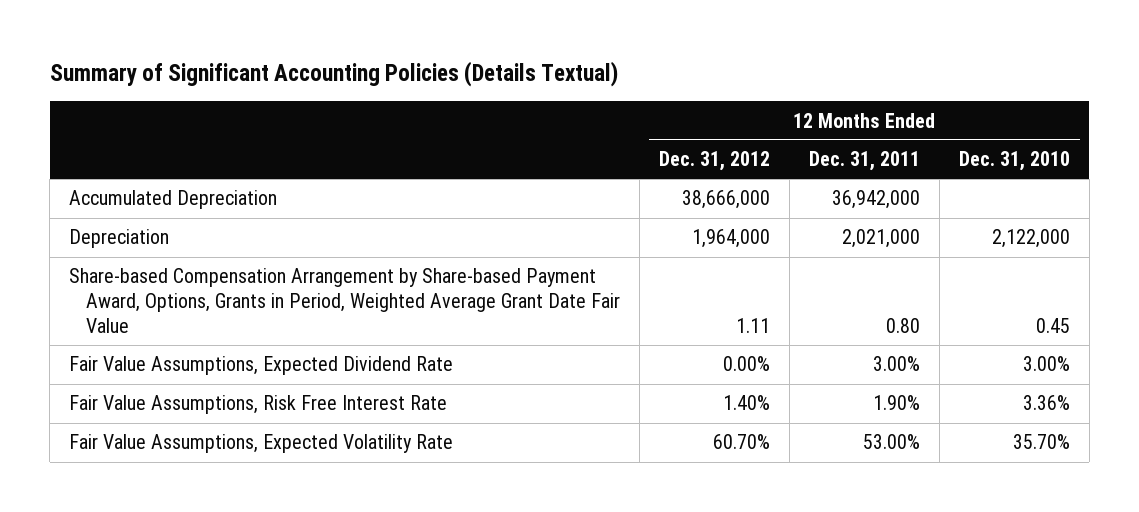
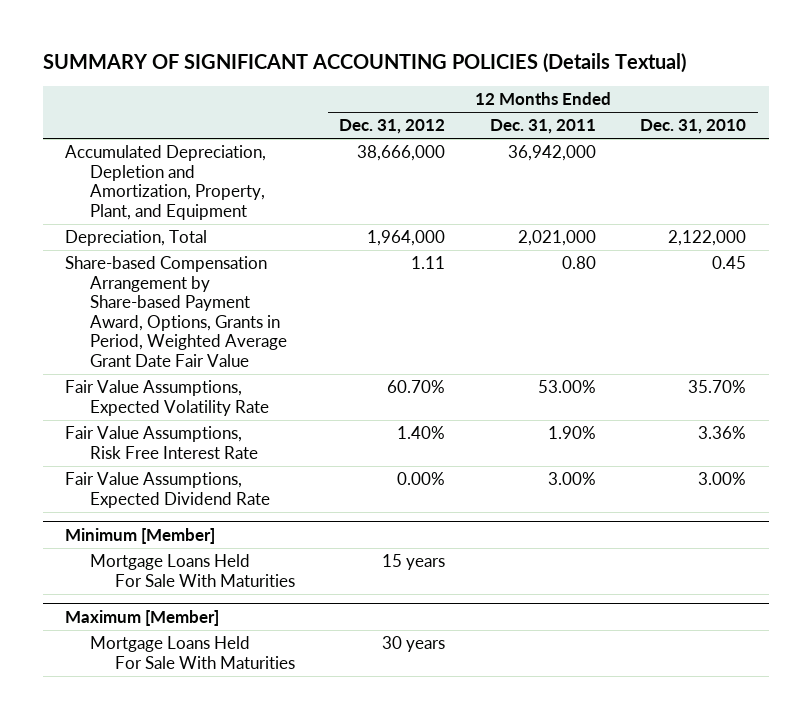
- Summary of Significant Accounting Policies (Details Textual)
+ SUMMARY OF SIGNIFICANT ACCOUNTING POLICIES (Details Textual)
- Accumulated Depreciation | 38,666,000 | 36,942,000 |
- Depreciation | 1,964,000 | 2,021,000 | 2,122,000
+ Accumulated Depreciation, Depletion and Amortization, Property, Plant, and Equipment | 38,666,000 | 36,942,000 |
+ Depreciation, Total | 1,964,000 | 2,021,000 | 2,122,000
moved down: Fair Value Assumptions, Risk Free Interest Rate | 1.40% | 1.90% | 3.36%
moved down: Fair Value Assumptions, Expected Dividend Rate | 0.00% | 3.00% | 3.00%
+ Minimum [Member]
+ Mortgage Loans Held For Sale With Maturities | 15 years | |
+ Maximum [Member]
+ Mortgage Loans Held For Sale With Maturities | 30 years | |

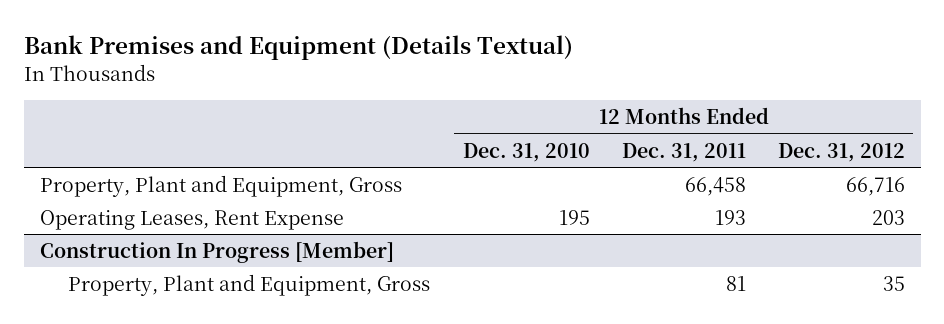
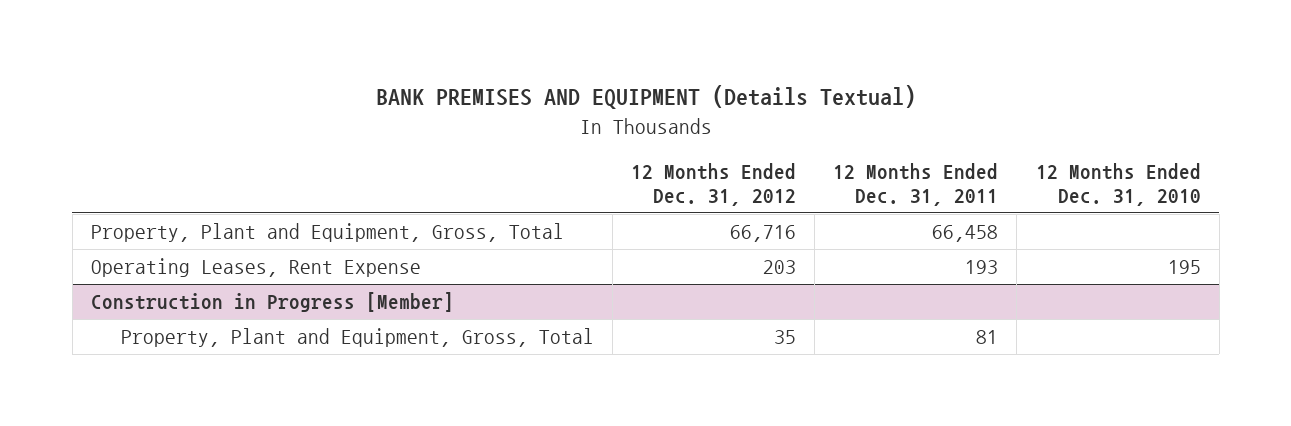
- Bank Premises and Equipment (Details Textual)
+ BANK PREMISES AND EQUIPMENT (Details Textual)
- | 12 Months Ended Dec. 31, 2010 | 12 Months Ended Dec. 31, 2011 | 12 Months Ended Dec. 31, 2012
+ | 12 Months Ended Dec. 31, 2012 | 12 Months Ended Dec. 31, 2011 | 12 Months Ended Dec. 31, 2010
- Property, Plant and Equipment, Gross | | 66,458 | 66,716
+ Property, Plant and Equipment, Gross, Total | 66,716 | 66,458 |
- Construction In Progress [Member]
- Property, Plant and Equipment, Gross | | 81 | 35
+ Construction in Progress [Member]
+ Property, Plant and Equipment, Gross, Total | 35 | 81 |

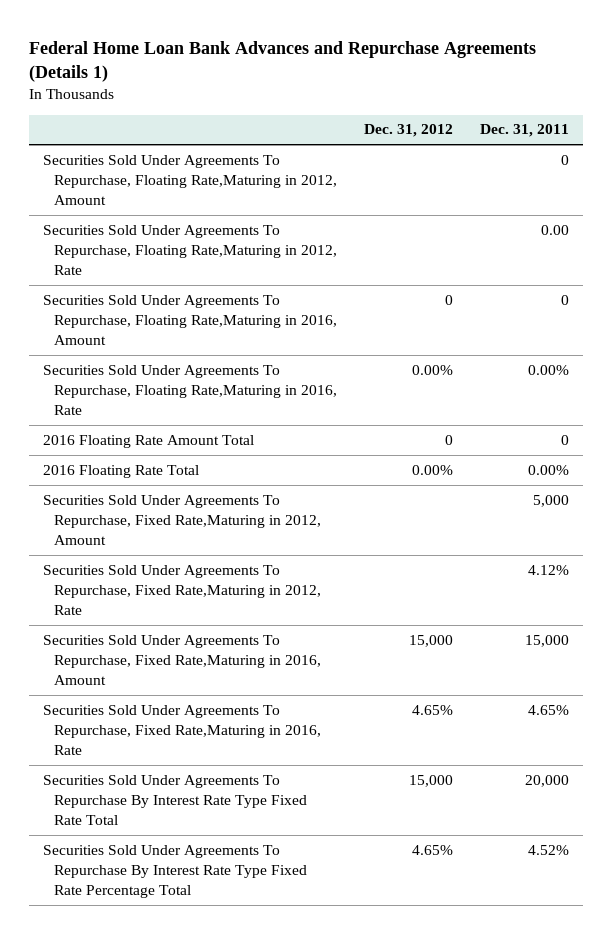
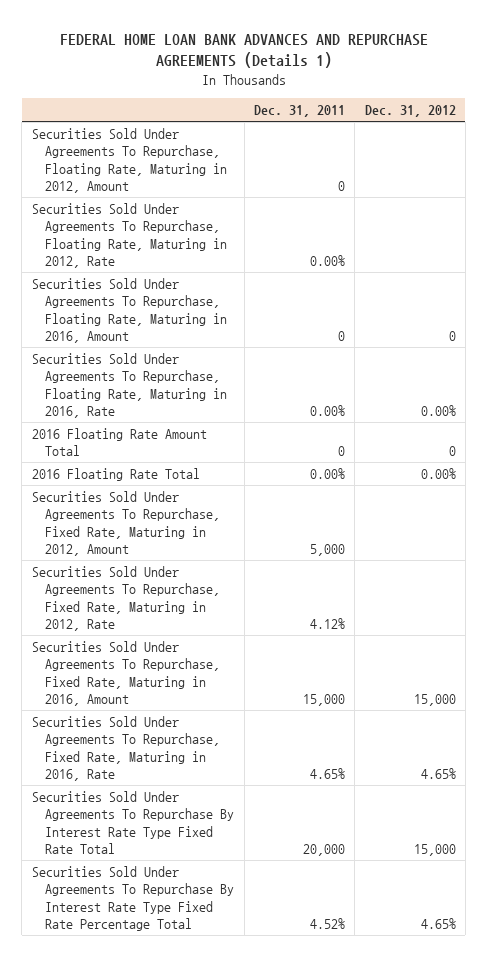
- Federal Home Loan Bank Advances and Repurchase Agreements (Details 1)
+ FEDERAL HOME LOAN BANK ADVANCES AND REPURCHASE AGREEMENTS (Details 1)
- | Dec. 31, 2012 | Dec. 31, 2011
+ | Dec. 31, 2011 | Dec. 31, 2012
- Securities Sold Under Agreements To Repurchase, Floating Rate,Maturing in 2012, Amount | | 0
- Securities Sold Under Agreements To Repurchase, Floating Rate,Maturing in 2012, Rate | | 0.00
- Securities Sold Under Agreements To Repurchase, Floating Rate,Maturing in 2016, Amount | 0 | 0
- Securities Sold Under Agreements To Repurchase, Floating Rate,Maturing in 2016, Rate | 0.00% | 0.00%
+ Securities Sold Under Agreements To Repurchase, Floating Rate, Maturing in 2012, Amount | 0 |
+ Securities Sold Under Agreements To Repurchase, Floating Rate, Maturing in 2012, Rate | 0.00% |
+ Securities Sold Under Agreements To Repurchase, Floating Rate, Maturing in 2016, Amount | 0 | 0
+ Securities Sold Under Agreements To Repurchase, Floating Rate, Maturing in 2016, Rate | 0.00% | 0.00%
- Securities Sold Under Agreements To Repurchase, Fixed Rate,Maturing in 2012, Amount | | 5,000
- Securities Sold Under Agreements To Repurchase, Fixed Rate,Maturing in 2012, Rate | | 4.12%
- Securities Sold Under Agreements To Repurchase, Fixed Rate,Maturing in 2016, Amount | 15,000 | 15,000
- Securities Sold Under Agreements To Repurchase, Fixed Rate,Maturing in 2016, Rate | 4.65% | 4.65%
+ Securities Sold Under Agreements To Repurchase, Fixed Rate, Maturing in 2012, Amount | 5,000 |
+ Securities Sold Under Agreements To Repurchase, Fixed Rate, Maturing in 2012, Rate | 4.12% |
+ Securities Sold Under Agreements To Repurchase, Fixed Rate, Maturing in 2016, Amount | 15,000 | 15,000
+ Securities Sold Under Agreements To Repurchase, Fixed Rate, Maturing in 2016, Rate | 4.65% | 4.65%

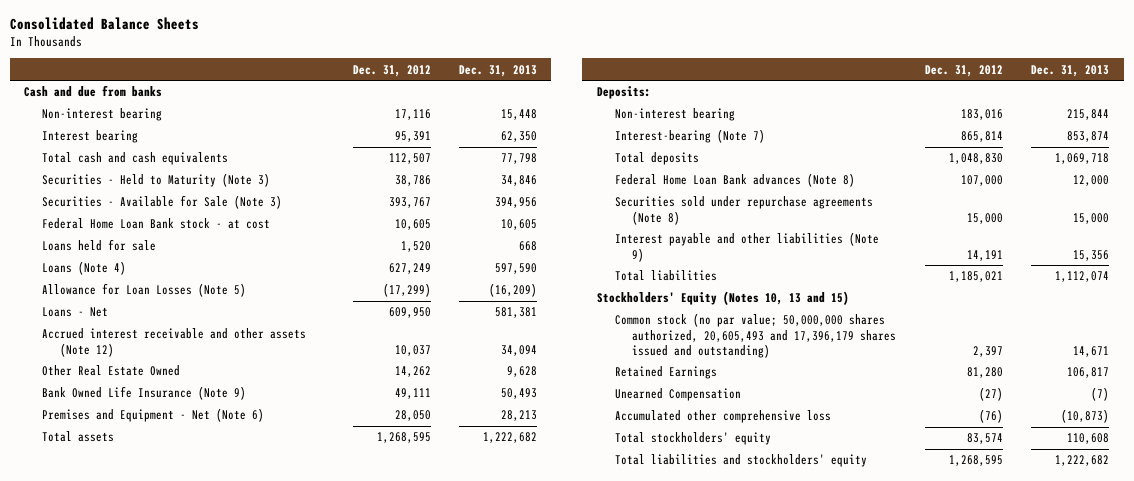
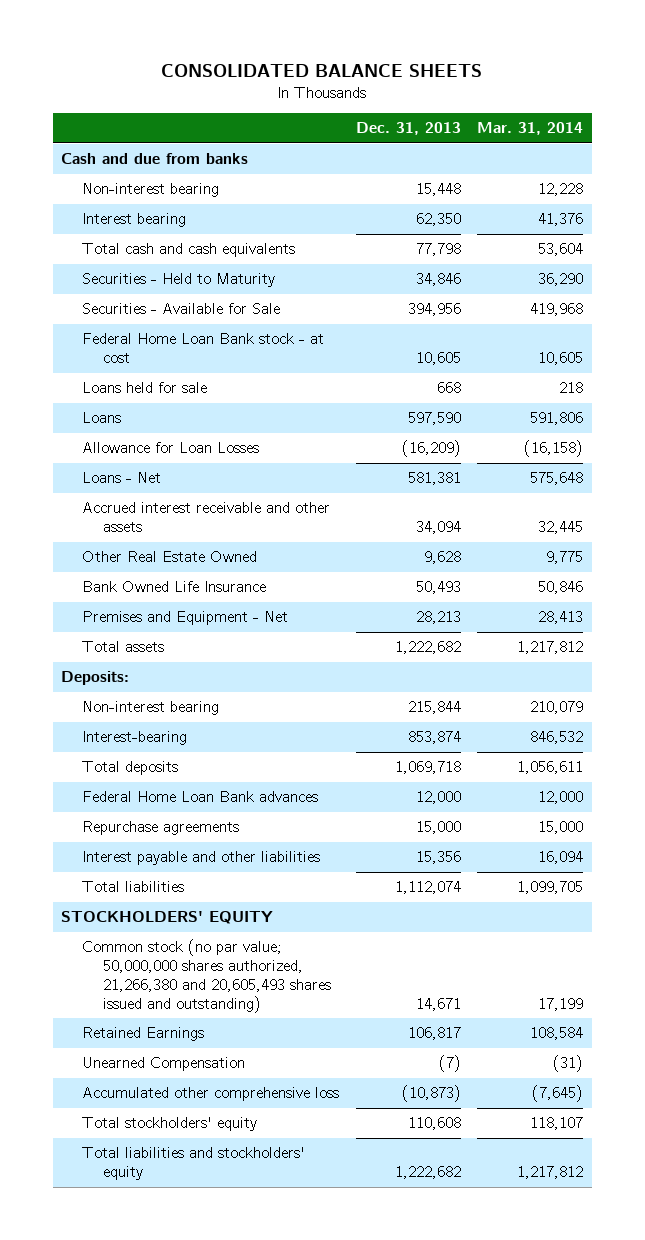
- Consolidated Balance Sheets
+ CONSOLIDATED BALANCE SHEETS
- | Dec. 31, 2012 | Dec. 31, 2013
+ | Dec. 31, 2013 | Mar. 31, 2014
- Securities - Held to Maturity (Note 3) | 38,786 | 34,846
- Securities - Available for Sale (Note 3) | 393,767 | 394,956
+ Securities - Held to Maturity | 34,846 | 36,290
+ Securities - Available for Sale | 394,956 | 419,968
- Loans (Note 4) | 627,249 | 597,590
- Allowance for Loan Losses (Note 5) | (17,299) | (16,209)
+ Loans | 597,590 | 591,806
+ Allowance for Loan Losses | (16,209) | (16,158)
- Accrued interest receivable and other assets (Note 12) | 10,037 | 34,094
+ Accrued interest receivable and other assets | 34,094 | 32,445
- Bank Owned Life Insurance (Note 9) | 49,111 | 50,493
- Premises and Equipment - Net (Note 6) | 28,050 | 28,213
+ Bank Owned Life Insurance | 50,493 | 50,846
+ Premises and Equipment - Net | 28,213 | 28,413
- Interest-bearing (Note 7) | 865,814 | 853,874
+ Interest-bearing | 853,874 | 846,532
- Federal Home Loan Bank advances (Note 8) | 107,000 | 12,000
- Securities sold under repurchase agreements (Note 8) | 15,000 | 15,000
- Interest payable and other liabilities (Note 9) | 14,191 | 15,356
+ Federal Home Loan Bank advances | 12,000 | 12,000
+ Repurchase agreements | 15,000 | 15,000
+ Interest payable and other liabilities | 15,356 | 16,094
- Stockholders' Equity (Notes 10, 13 and 15)
- Common stock (no par value; 50,000,000 shares authorized, 20,605,493 and 17,396,179 shares issued and outstanding) | 2,397 | 14,671
+ STOCKHOLDERS' EQUITY
+ Common stock (no par value; 50,000,000 shares authorized, 21,266,380 and 20,605,493 shares issued and outstanding) | 14,671 | 17,199

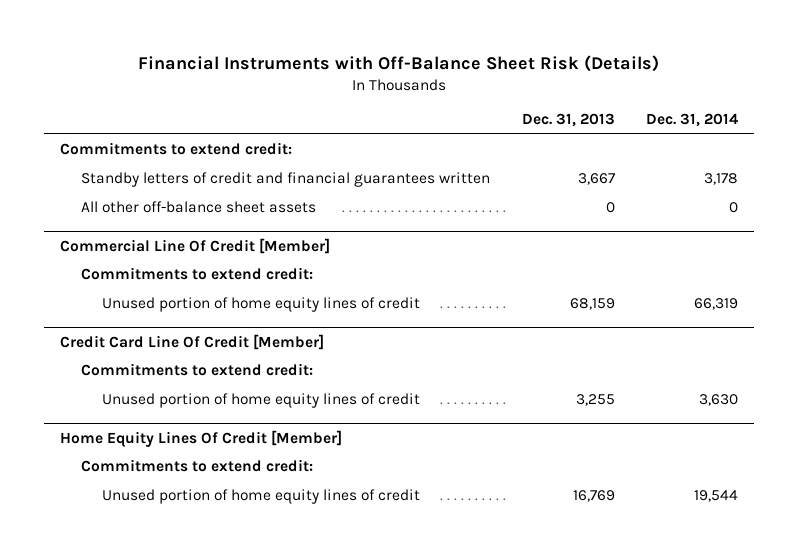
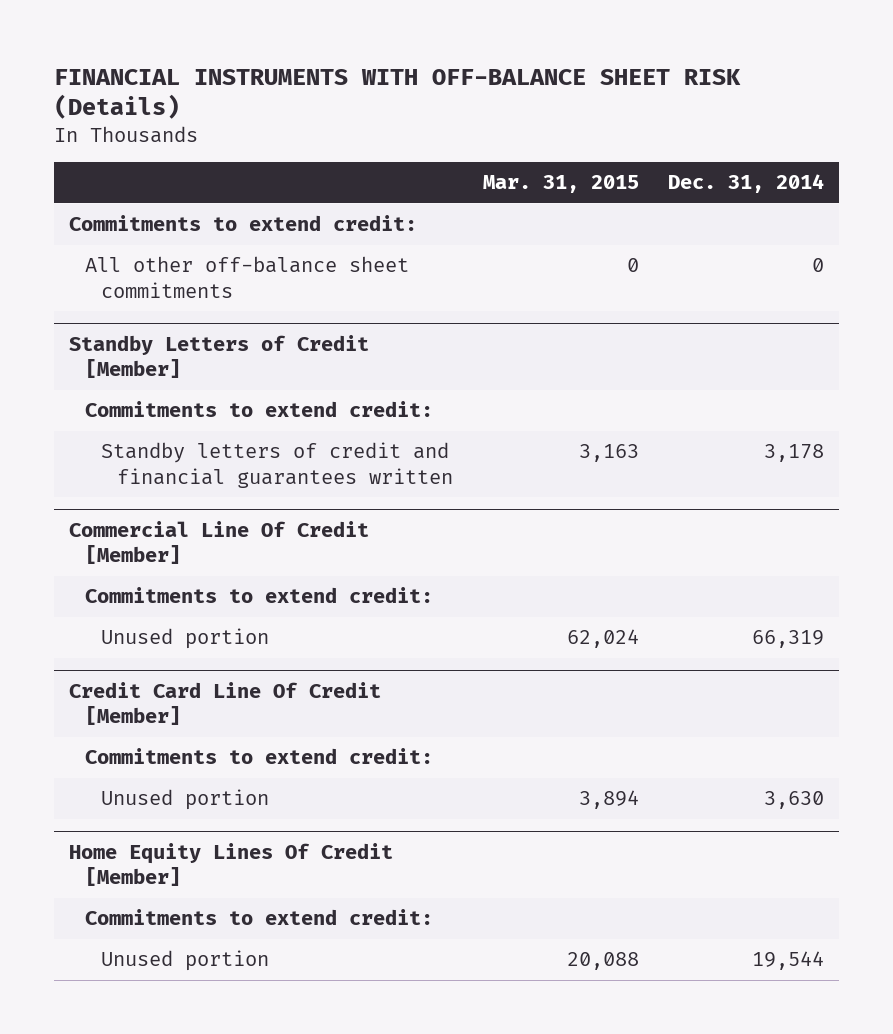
- Financial Instruments with Off-Balance Sheet Risk (Details)
+ FINANCIAL INSTRUMENTS WITH OFF-BALANCE SHEET RISK (Details)
- | Dec. 31, 2013 | Dec. 31, 2014
+ | Mar. 31, 2015 | Dec. 31, 2014
+ All other off-balance sheet commitments | 0 | 0
+ Standby Letters of Credit [Member]
+ Commitments to extend credit:
- All other off-balance sheet assets | 0 | 0
@ Commercial Line Of Credit [Member]
- Unused portion of home equity lines of credit | 68,159 | 66,319
+ Unused portion | 62,024 | 66,319
@ Credit Card Line Of Credit [Member]
- Unused portion of home equity lines of credit | 3,255 | 3,630
+ Unused portion | 3,894 | 3,630
@ Home Equity Lines Of Credit [Member]
- Unused portion of home equity lines of credit | 16,769 | 19,544
+ Unused portion | 20,088 | 19,544

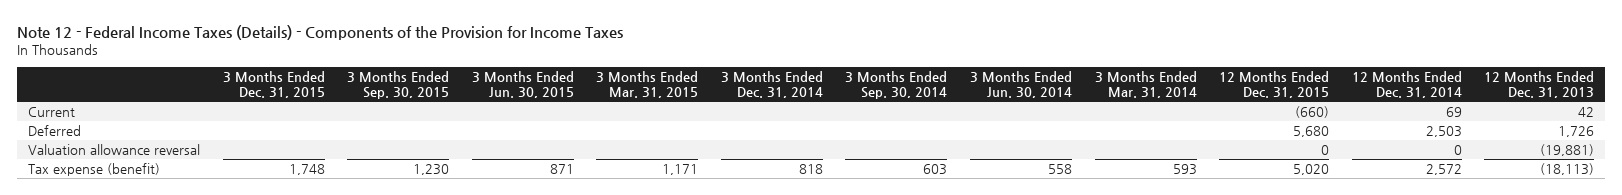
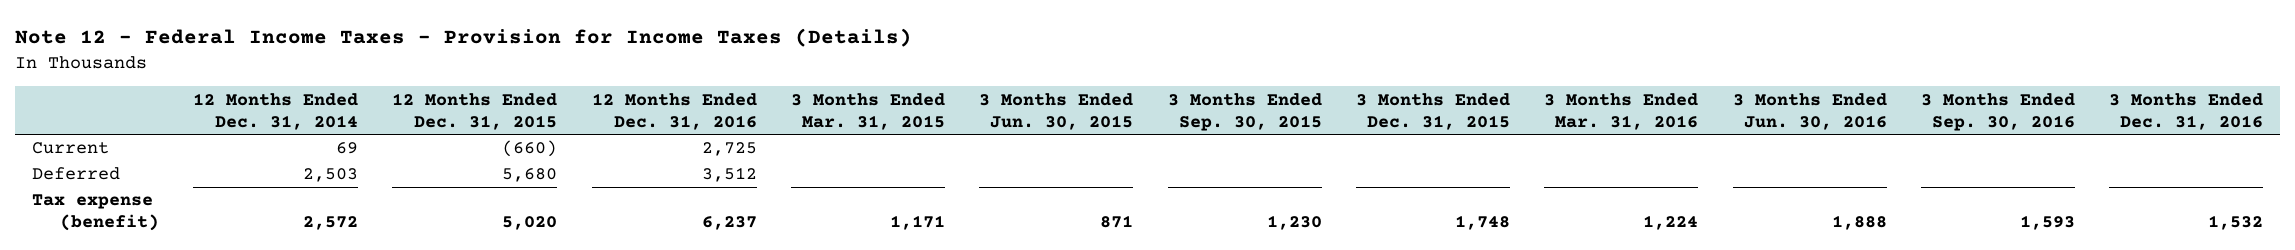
- Note 12 - Federal Income Taxes (Details) - Components of the Provision for Income Taxes
+ Note 12 - Federal Income Taxes - Provision for Income Taxes (Details)
- | 3 Months Ended Dec. 31, 2015 | 3 Months Ended Sep. 30, 2015 | 3 Months Ended Jun. 30, 2015 | 3 Months Ended Mar. 31, 2015 | 3 Months Ended Dec. 31, 2014 | 3 Months Ended Sep. 30, 2014 | 3 Months Ended Jun. 30, 2014 | 3 Months Ended Mar. 31, 2014 | 12 Months Ended Dec. 31, 2015 | 12 Months Ended Dec. 31, 2014 | 12 Months Ended Dec. 31, 2013
+ | 12 Months Ended Dec. 31, 2014 | 12 Months Ended Dec. 31, 2015 | 12 Months Ended Dec. 31, 2016 | 3 Months Ended Mar. 31, 2015 | 3 Months Ended Jun. 30, 2015 | 3 Months Ended Sep. 30, 2015 | 3 Months Ended Dec. 31, 2015 | 3 Months Ended Mar. 31, 2016 | 3 Months Ended Jun. 30, 2016 | 3 Months Ended Sep. 30, 2016 | 3 Months Ended Dec. 31, 2016
- Valuation allowance reversal | | | | | | | | | 0 | 0 | (19,881)

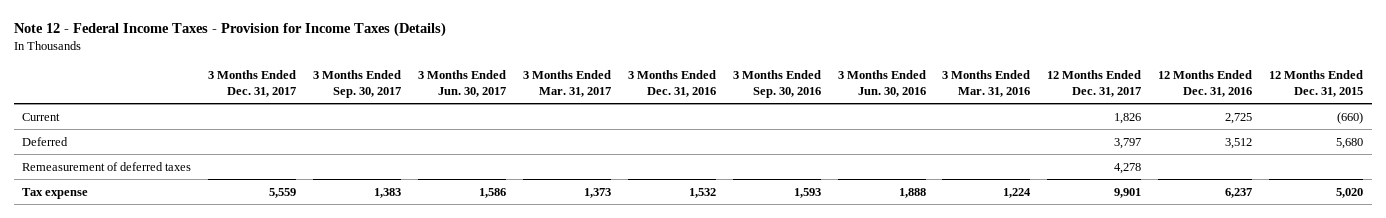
- | 12 Months Ended Dec. 31, 2014 | 12 Months Ended Dec. 31, 2015 | 12 Months Ended Dec. 31, 2016 | 3 Months Ended Mar. 31, 2015 | 3 Months Ended Jun. 30, 2015 | 3 Months Ended Sep. 30, 2015 | 3 Months Ended Dec. 31, 2015 | 3 Months Ended Mar. 31, 2016 | 3 Months Ended Jun. 30, 2016 | 3 Months Ended Sep. 30, 2016 | 3 Months Ended Dec. 31, 2016
+ | 3 Months Ended Dec. 31, 2017 | 3 Months Ended Sep. 30, 2017 | 3 Months Ended Jun. 30, 2017 | 3 Months Ended Mar. 31, 2017 | 3 Months Ended Dec. 31, 2016 | 3 Months Ended Sep. 30, 2016 | 3 Months Ended Jun. 30, 2016 | 3 Months Ended Mar. 31, 2016 | 12 Months Ended Dec. 31, 2017 | 12 Months Ended Dec. 31, 2016 | 12 Months Ended Dec. 31, 2015
- Tax expense (benefit) | 2,572 | 5,020 | 6,237 | 1,171 | 871 | 1,230 | 1,748 | 1,224 | 1,888 | 1,593 | 1,532
+ Remeasurement of deferred taxes | | | | | | | | | 4,278 | |
+ Tax expense | 5,559 | 1,383 | 1,586 | 1,373 | 1,532 | 1,593 | 1,888 | 1,224 | 9,901 | 6,237 | 5,020

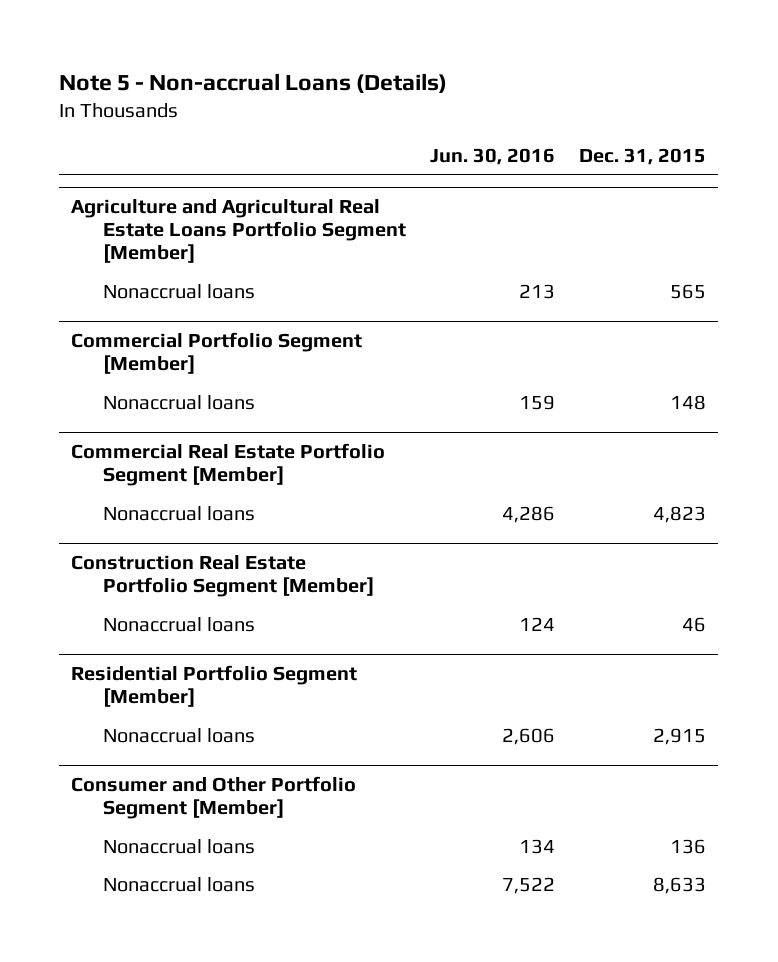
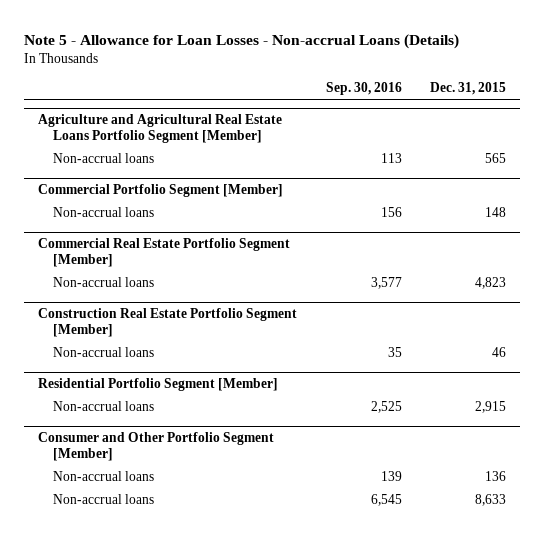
- Note 5 - Non-accrual Loans (Details)
+ Note 5 - Allowance for Loan Losses - Non-accrual Loans (Details)
- | Jun. 30, 2016 | Dec. 31, 2015
+ | Sep. 30, 2016 | Dec. 31, 2015
@ Agriculture and Agricultural Real Estate Loans Portfolio Segment [Member]
- Nonaccrual loans | 213 | 565
+ Non-accrual loans | 113 | 565
@ Commercial Portfolio Segment [Member]
- Nonaccrual loans | 159 | 148
+ Non-accrual loans | 156 | 148
@ Commercial Real Estate Portfolio Segment [Member]
- Nonaccrual loans | 4,286 | 4,823
+ Non-accrual loans | 3,577 | 4,823
@ Construction Real Estate Portfolio Segment [Member]
- Nonaccrual loans | 124 | 46
+ Non-accrual loans | 35 | 46
@ Residential Portfolio Segment [Member]
- Nonaccrual loans | 2,606 | 2,915
+ Non-accrual loans | 2,525 | 2,915
@ Consumer and Other Portfolio Segment [Member]
- Nonaccrual loans | 134 | 136
- Nonaccrual loans | 7,522 | 8,633
+ Non-accrual loans | 139 | 136
+ Non-accrual loans | 6,545 | 8,633

